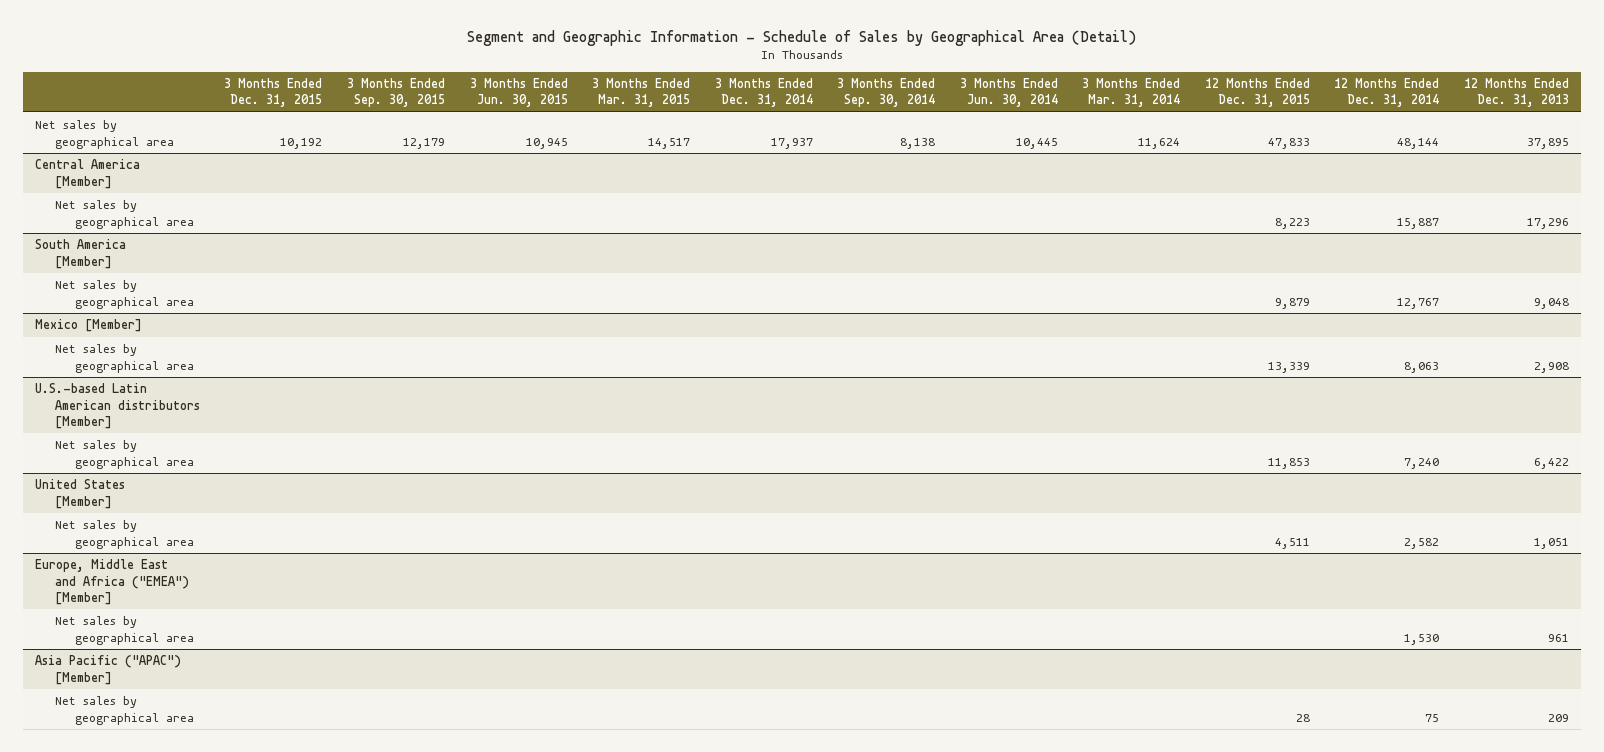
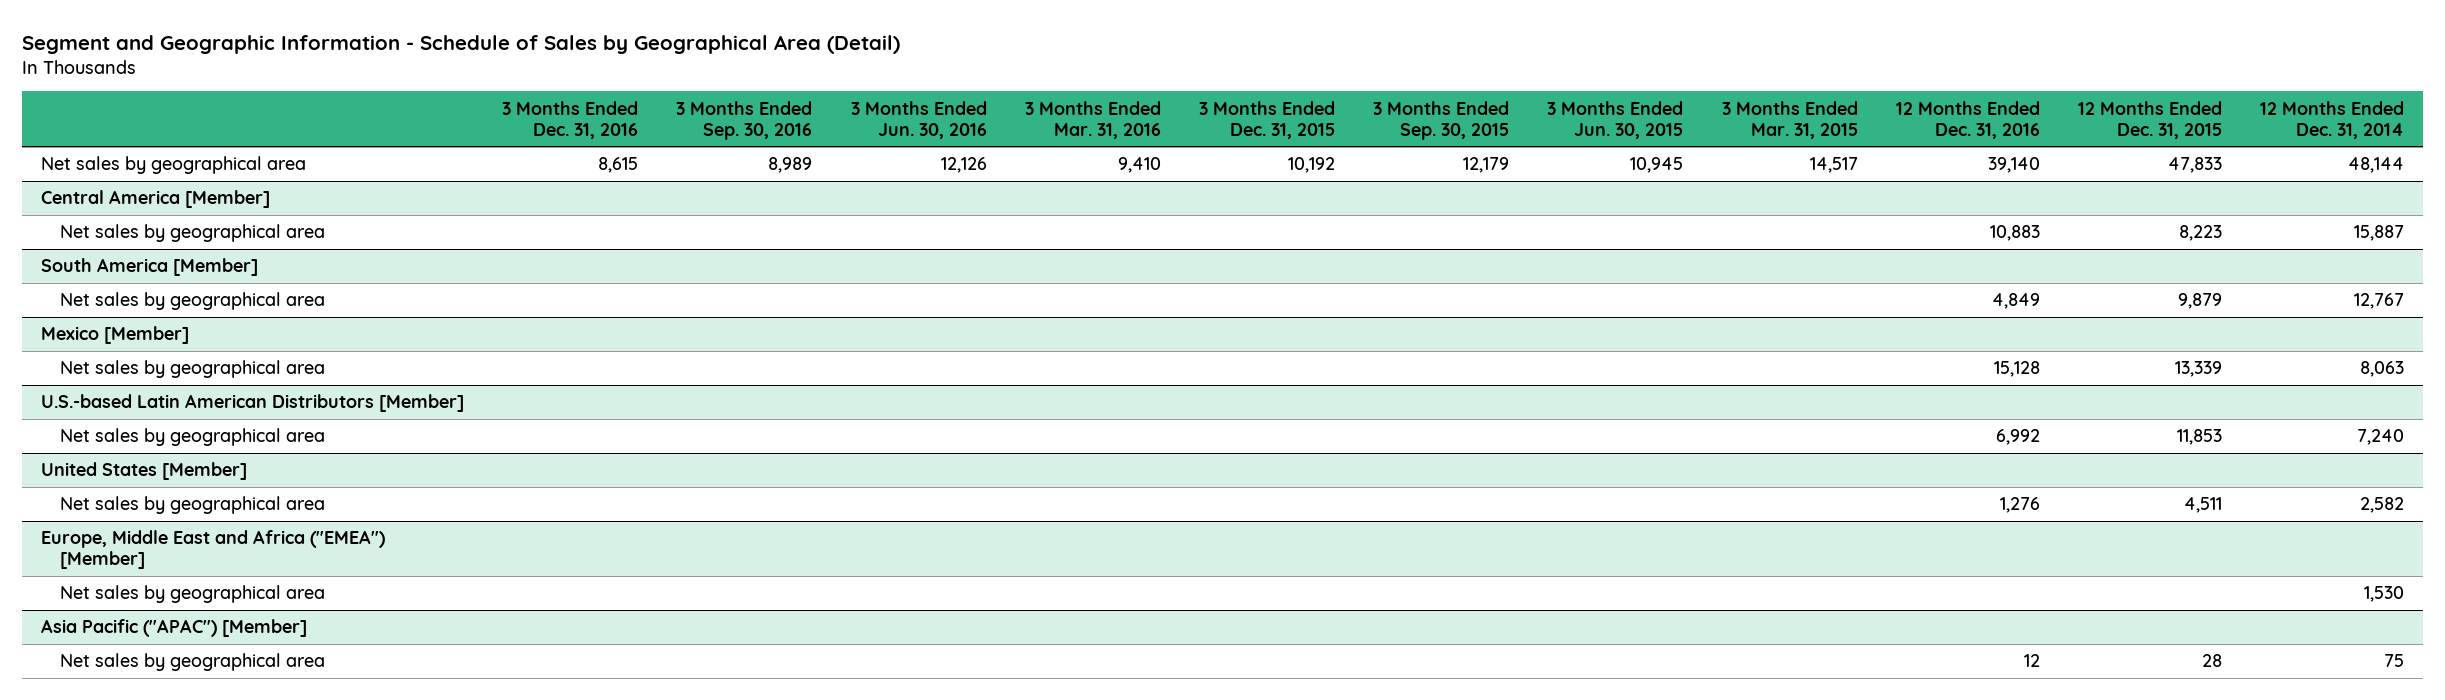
- | 3 Months Ended Dec. 31, 2015 | 3 Months Ended Sep. 30, 2015 | 3 Months Ended Jun. 30, 2015 | 3 Months Ended Mar. 31, 2015 | 3 Months Ended Dec. 31, 2014 | 3 Months Ended Sep. 30, 2014 | 3 Months Ended Jun. 30, 2014 | 3 Months Ended Mar. 31, 2014 | 12 Months Ended Dec. 31, 2015 | 12 Months Ended Dec. 31, 2014 | 12 Months Ended Dec. 31, 2013
+ | 3 Months Ended Dec. 31, 2016 | 3 Months Ended Sep. 30, 2016 | 3 Months Ended Jun. 30, 2016 | 3 Months Ended Mar. 31, 2016 | 3 Months Ended Dec. 31, 2015 | 3 Months Ended Sep. 30, 2015 | 3 Months Ended Jun. 30, 2015 | 3 Months Ended Mar. 31, 2015 | 12 Months Ended Dec. 31, 2016 | 12 Months Ended Dec. 31, 2015 | 12 Months Ended Dec. 31, 2014
- U.S.-based Latin American distributors [Member]
+ U.S.-based Latin American Distributors [Member]

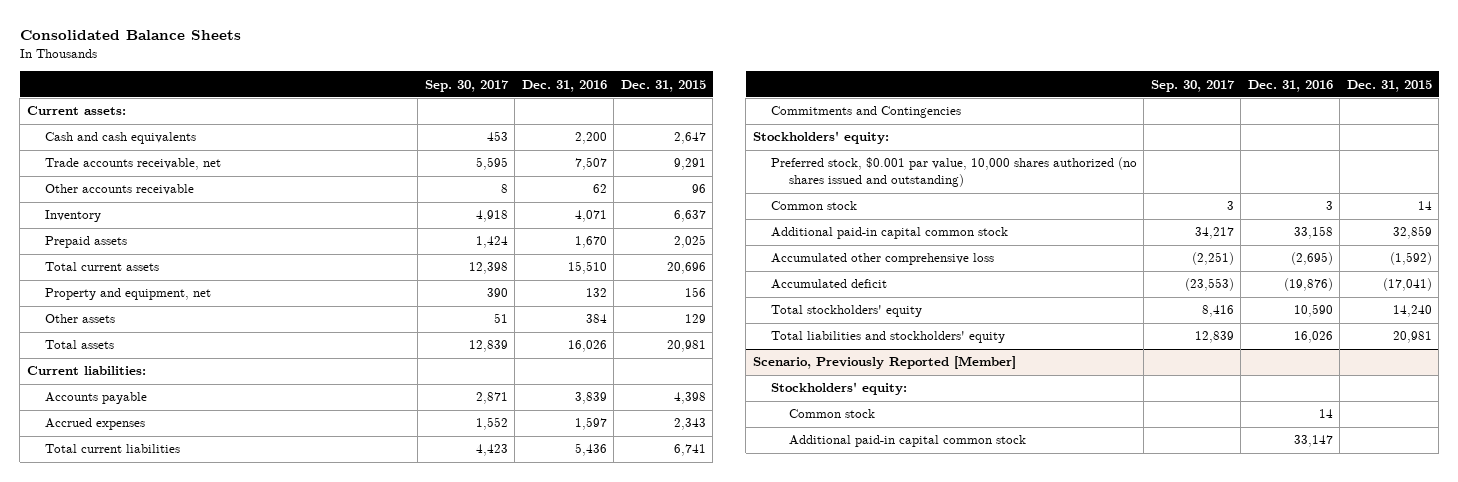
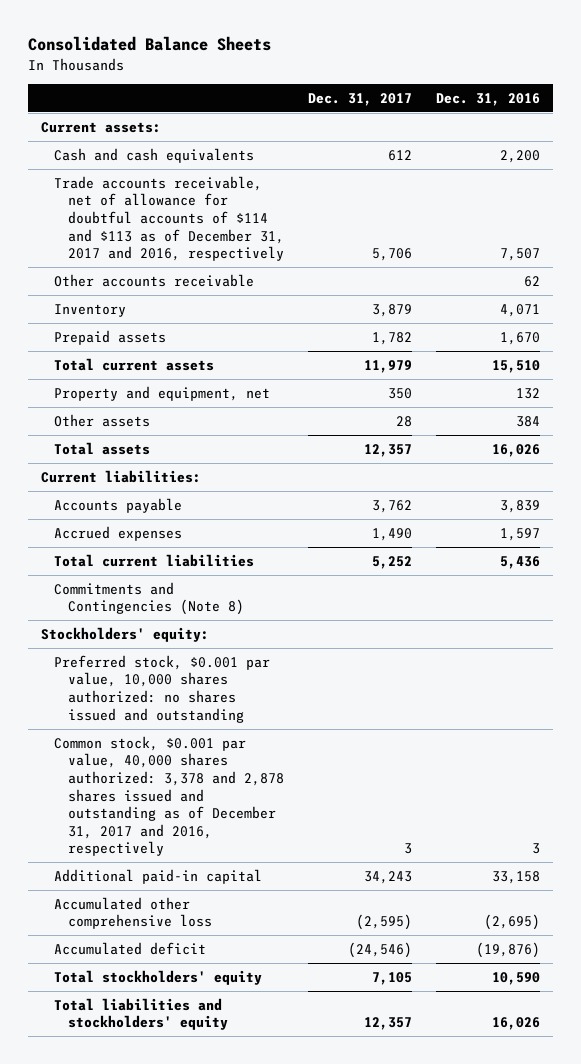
- | Sep. 30, 2017 | Dec. 31, 2016 | Dec. 31, 2015
+ | Dec. 31, 2017 | Dec. 31, 2016
- Trade accounts receivable, net | 5,595 | 7,507 | 9,291
+ Trade accounts receivable, net of allowance for doubtful accounts of $114 and $113 as of December 31, 2017 and 2016, respectively | 5,706 | 7,507
- Commitments and Contingencies
+ Commitments and Contingencies (Note 8)
- Preferred stock, $0.001 par value, 10,000 shares authorized (no shares issued and outstanding)
- Common stock | 3 | 3 | 14
- Additional paid-in capital common stock | 34,217 | 33,158 | 32,859
+ Preferred stock, $0.001 par value, 10,000 shares authorized: no shares issued and outstanding
+ Common stock, $0.001 par value, 40,000 shares authorized: 3,378 and 2,878 shares issued and outstanding as of December 31, 2017 and 2016, respectively | 3 | 3
+ Additional paid-in capital | 34,243 | 33,158
- Scenario, Previously Reported [Member]
- Stockholders' equity:
- Common stock | | 14 |
- Additional paid-in capital common stock | | 33,147 |

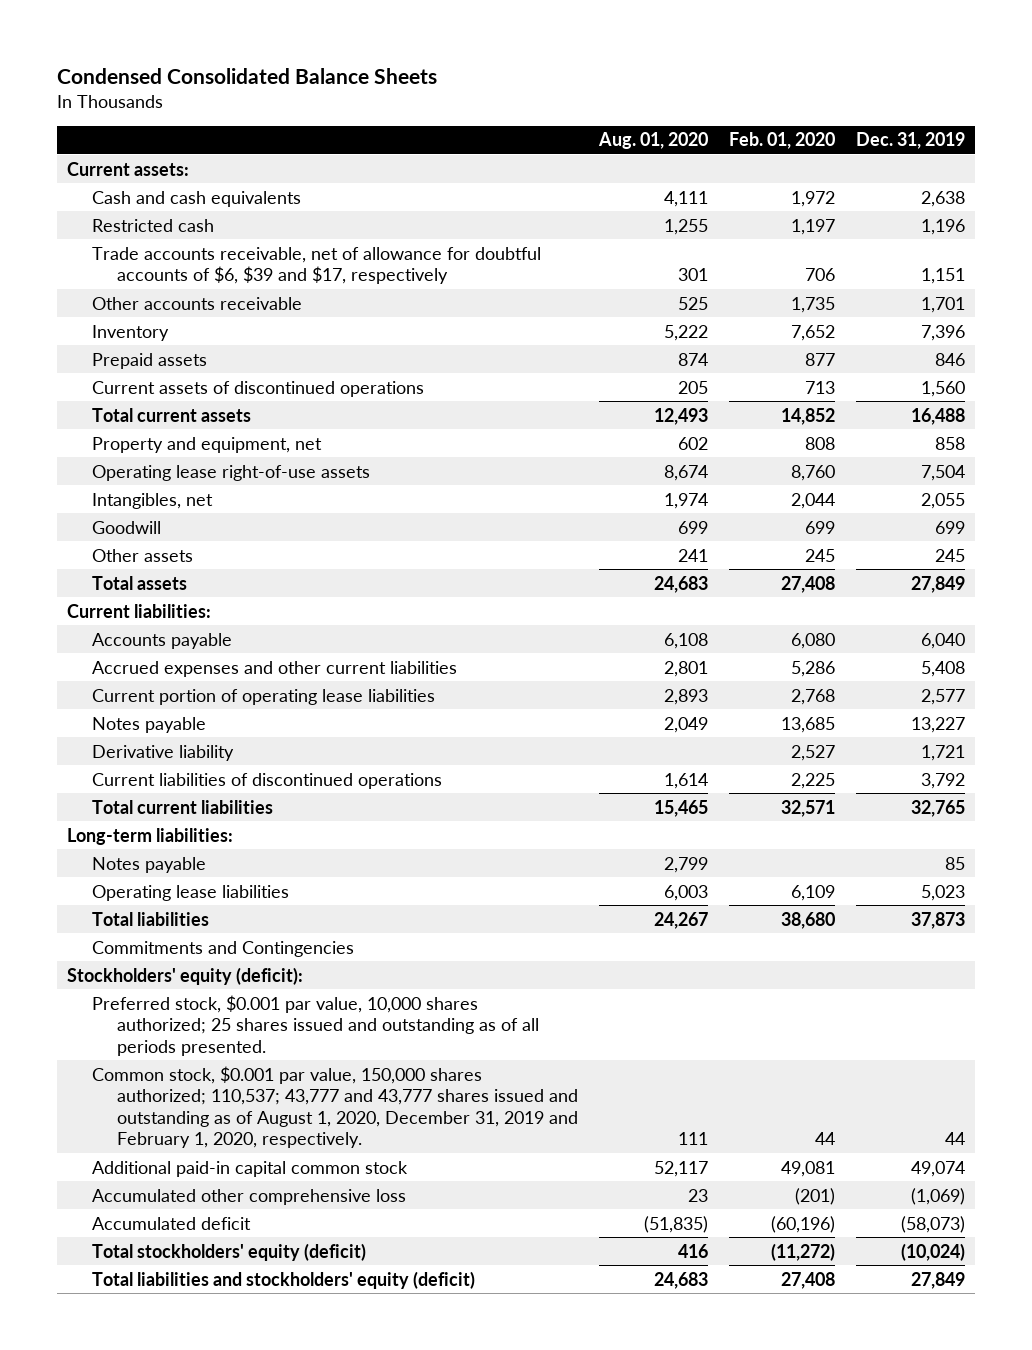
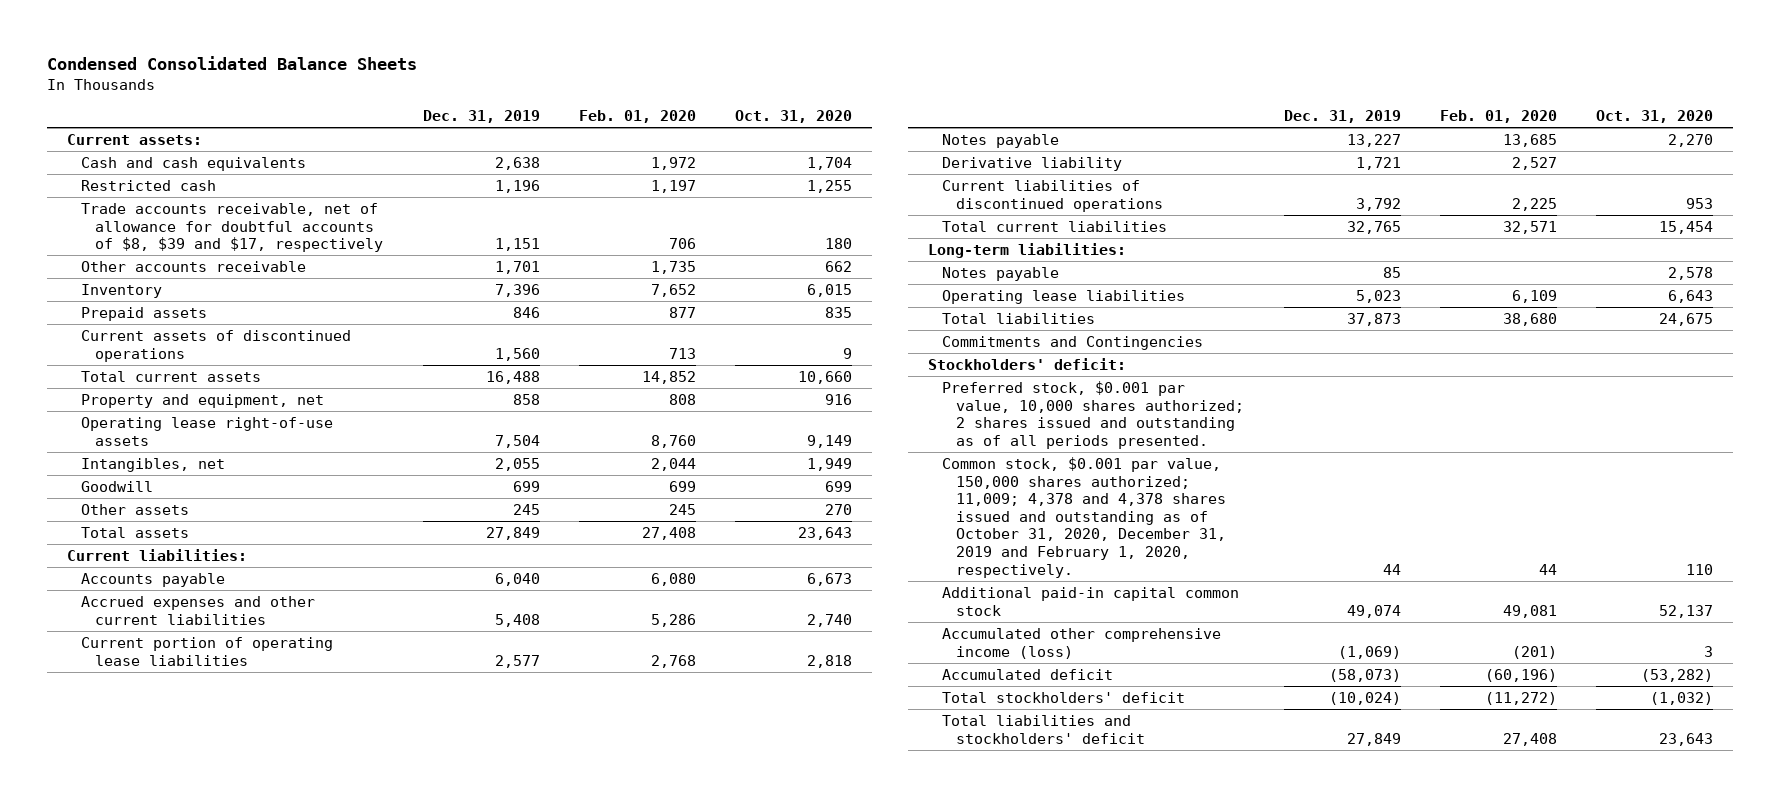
- | Aug. 01, 2020 | Feb. 01, 2020 | Dec. 31, 2019
+ | Dec. 31, 2019 | Feb. 01, 2020 | Oct. 31, 2020
- Trade accounts receivable, net of allowance for doubtful accounts of $6, $39 and $17, respectively | 301 | 706 | 1,151
+ Trade accounts receivable, net of allowance for doubtful accounts of $8, $39 and $17, respectively | 1,151 | 706 | 180
- Stockholders' equity (deficit):
- Preferred stock, $0.001 par value, 10,000 shares authorized; 25 shares issued and outstanding as of all periods presented.
- Common stock, $0.001 par value, 150,000 shares authorized; 110,537; 43,777 and 43,777 shares issued and outstanding as of August 1, 2020, December 31, 2019 and February 1, 2020, respectively. | 111 | 44 | 44
+ Stockholders' deficit:
+ Preferred stock, $0.001 par value, 10,000 shares authorized; 2 shares issued and outstanding as of all periods presented.
+ Common stock, $0.001 par value, 150,000 shares authorized; 11,009; 4,378 and 4,378 shares issued and outstanding as of October 31, 2020, December 31, 2019 and February 1, 2020, respectively. | 44 | 44 | 110
- Accumulated other comprehensive loss | 23 | (201) | (1,069)
+ Accumulated other comprehensive income (loss) | (1,069) | (201) | 3
- Total stockholders' equity (deficit) | 416 | (11,272) | (10,024)
- Total liabilities and stockholders' equity (deficit) | 24,683 | 27,408 | 27,849
+ Total stockholders' deficit | (10,024) | (11,272) | (1,032)
+ Total liabilities and stockholders' deficit | 27,849 | 27,408 | 23,643

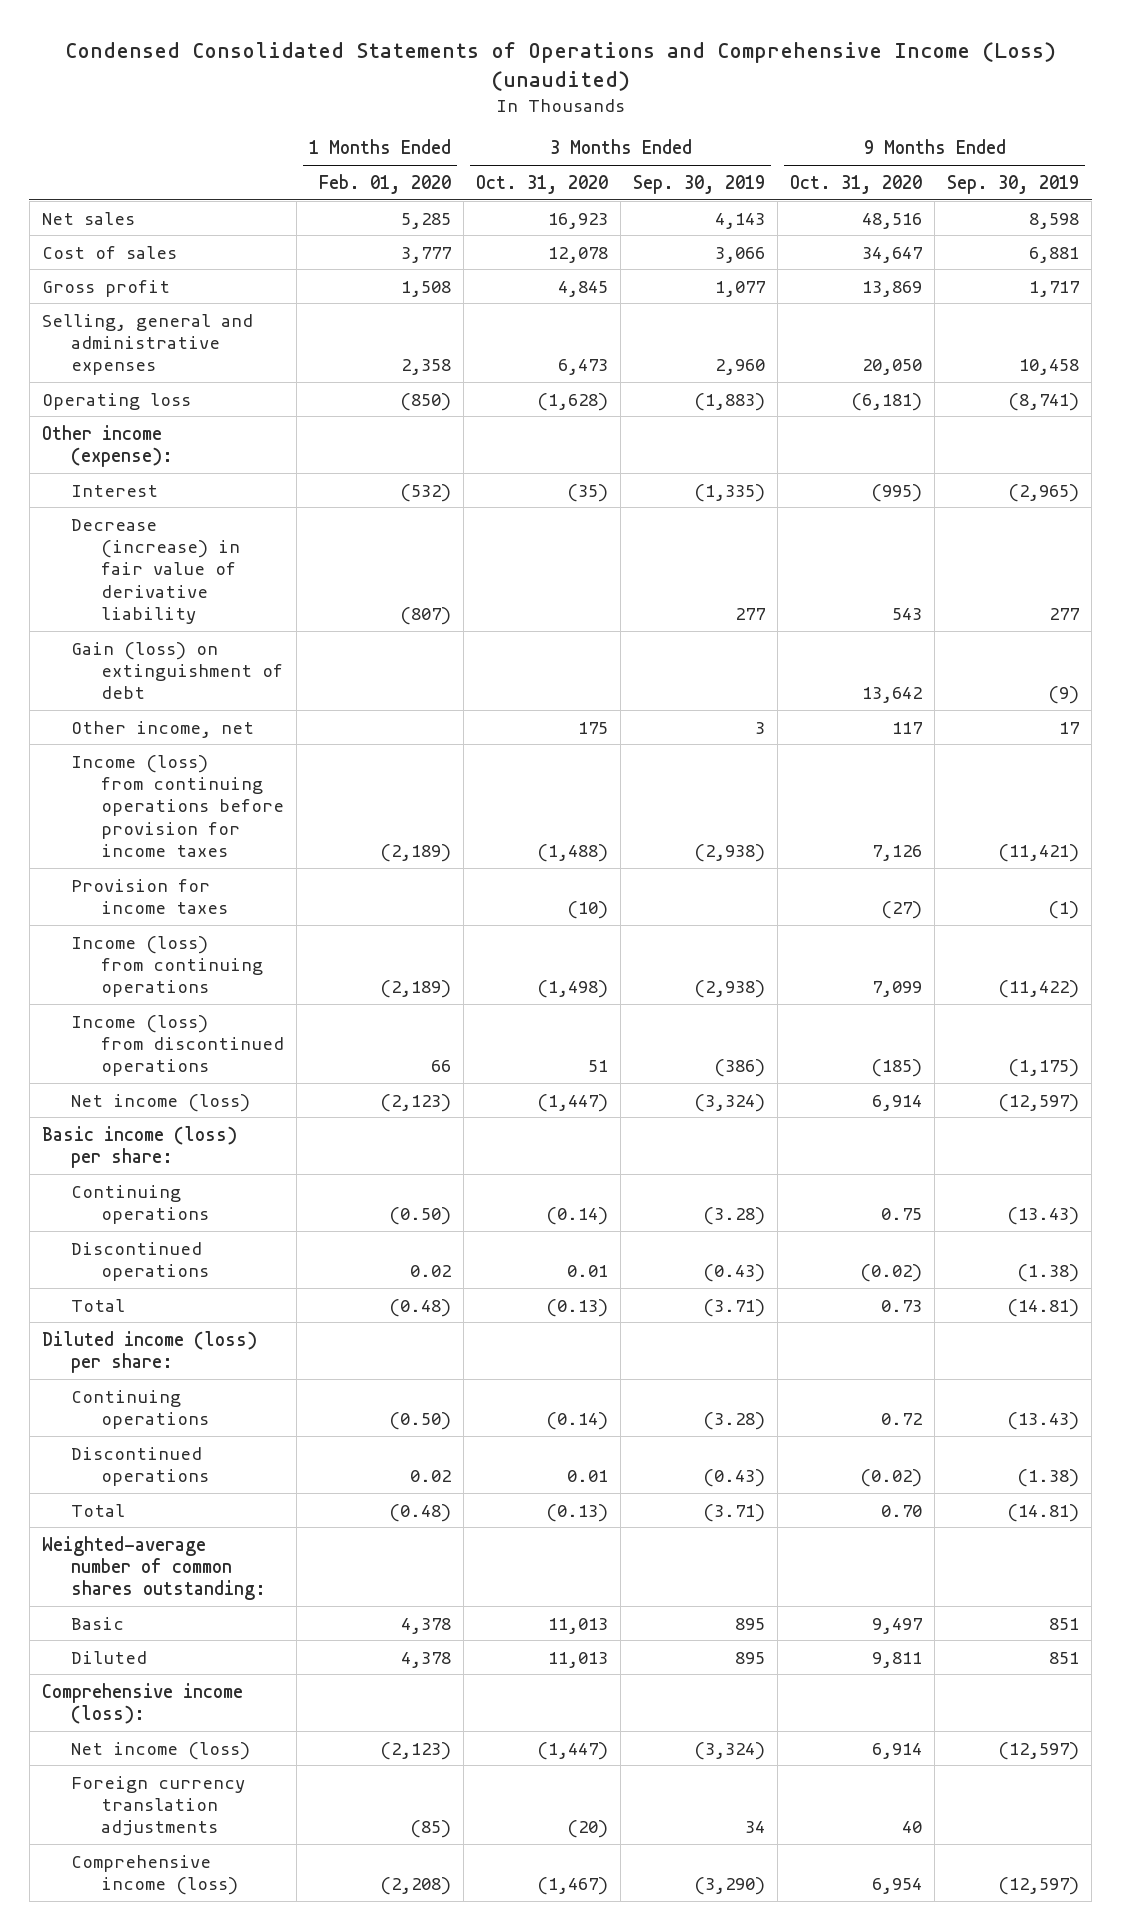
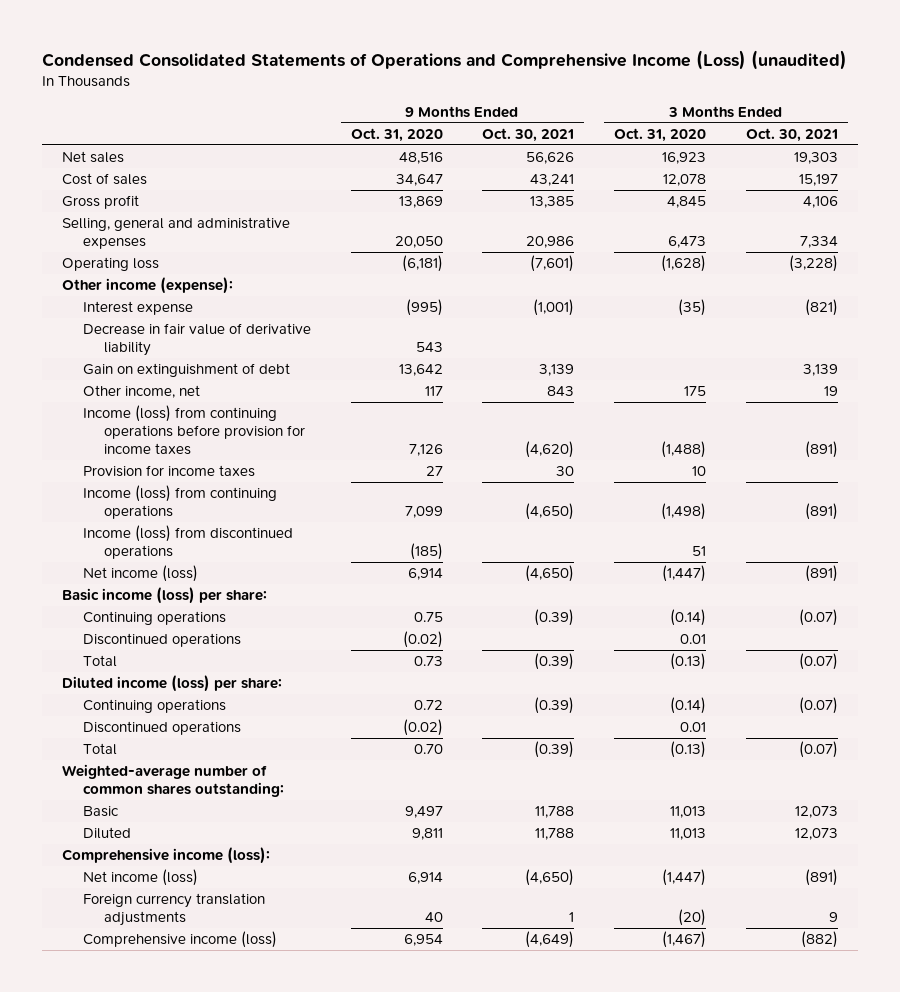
- | 1 Months Ended Feb. 01, 2020 | 3 Months Ended Oct. 31, 2020 | 3 Months Ended Sep. 30, 2019 | 9 Months Ended Oct. 31, 2020 | 9 Months Ended Sep. 30, 2019
+ | 9 Months Ended Oct. 31, 2020 | 9 Months Ended Oct. 30, 2021 | 3 Months Ended Oct. 31, 2020 | 3 Months Ended Oct. 30, 2021
- Interest | (532) | (35) | (1,335) | (995) | (2,965)
- Decrease (increase) in fair value of derivative liability | (807) | | 277 | 543 | 277
- Gain (loss) on extinguishment of debt | | | | 13,642 | (9)
+ Interest expense | (995) | (1,001) | (35) | (821)
+ Decrease in fair value of derivative liability | 543 | | |
+ Gain on extinguishment of debt | 13,642 | 3,139 | | 3,139
- Provision for income taxes | | (10) | | (27) | (1)
+ Provision for income taxes | 27 | 30 | 10 |

